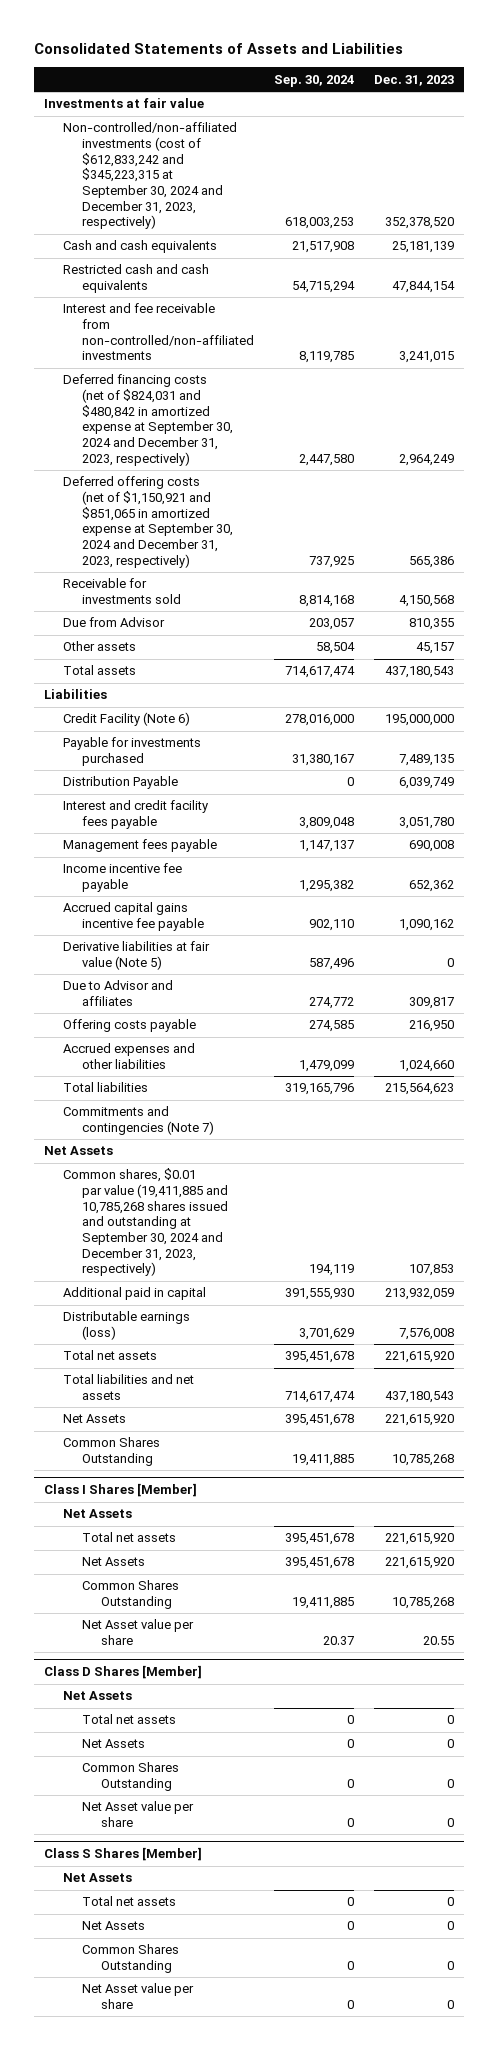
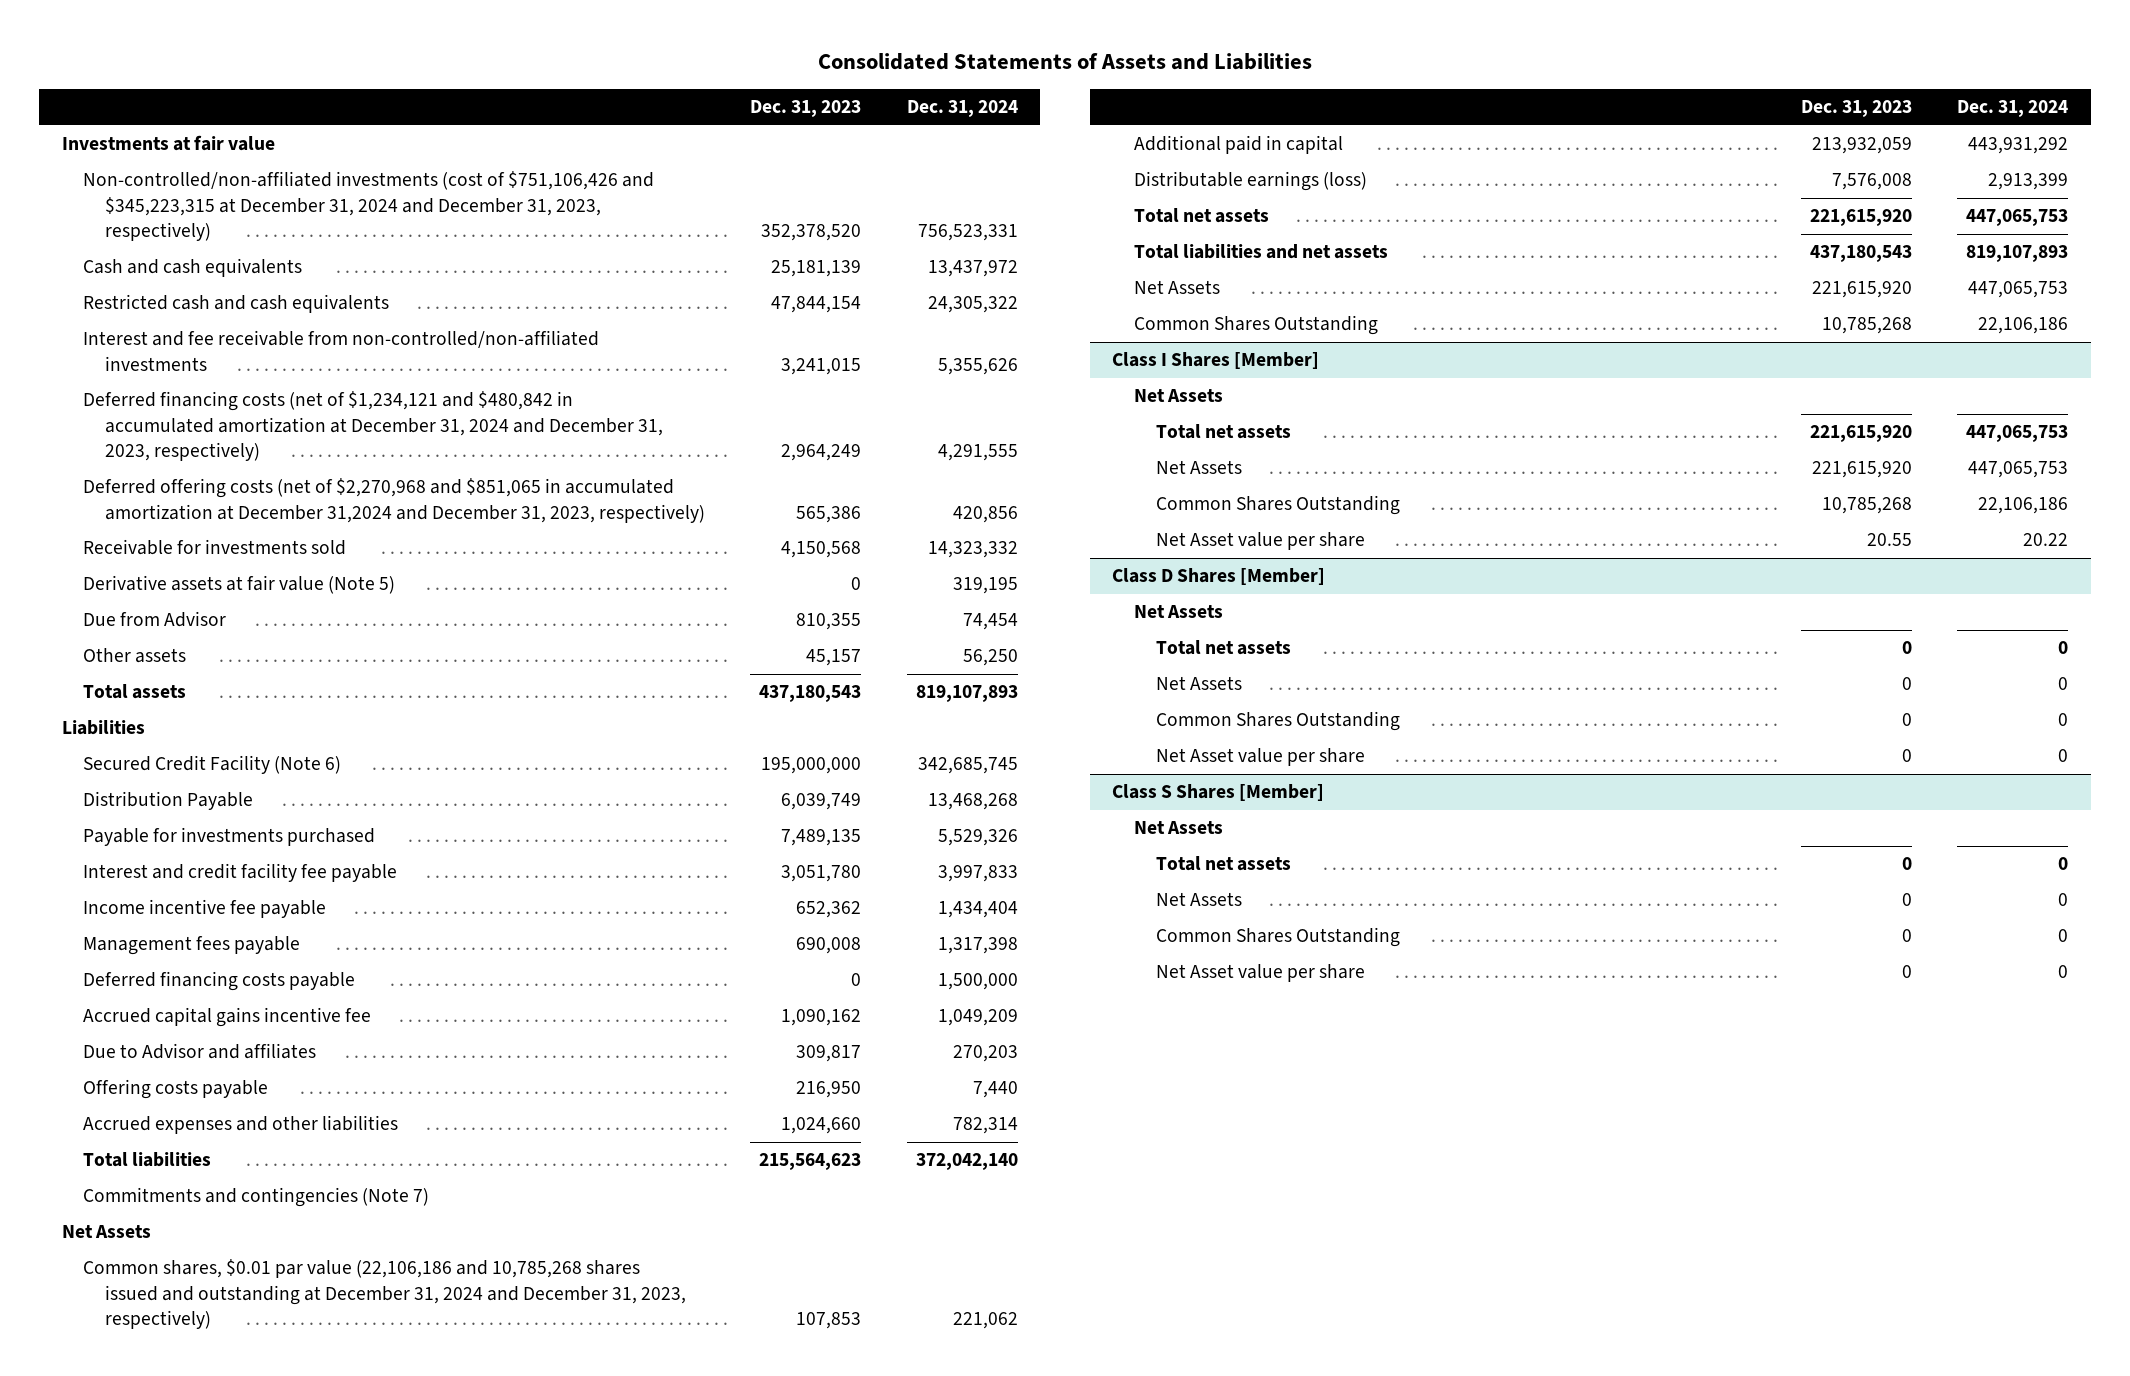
- | Sep. 30, 2024 | Dec. 31, 2023
+ | Dec. 31, 2023 | Dec. 31, 2024
- Non-controlled/non-affiliated investments (cost of $612,833,242 and $345,223,315 at September 30, 2024 and December 31, 2023, respectively) | 618,003,253 | 352,378,520
+ Non-controlled/non-affiliated investments (cost of $751,106,426 and $345,223,315 at December 31, 2024 and December 31, 2023, respectively) | 352,378,520 | 756,523,331
- Deferred financing costs (net of $824,031 and $480,842 in amortized expense at September 30, 2024 and December 31, 2023, respectively) | 2,447,580 | 2,964,249
- Deferred offering costs (net of $1,150,921 and $851,065 in amortized expense at September 30, 2024 and December 31, 2023, respectively) | 737,925 | 565,386
+ Deferred financing costs (net of $1,234,121 and $480,842 in accumulated amortization at December 31, 2024 and December 31, 2023, respectively) | 2,964,249 | 4,291,555
+ Deferred offering costs (net of $2,270,968 and $851,065 in accumulated amortization at December 31,2024 and December 31, 2023, respectively) | 565,386 | 420,856
+ Derivative assets at fair value (Note 5) | 0 | 319,195
- Credit Facility (Note 6) | 278,016,000 | 195,000,000
+ Secured Credit Facility (Note 6) | 195,000,000 | 342,685,745
- Interest and credit facility fees payable | 3,809,048 | 3,051,780
moved down: Payable for investments purchased | 7,489,135 | 5,529,326
+ Interest and credit facility fee payable | 3,051,780 | 3,997,833
- Accrued capital gains incentive fee payable | 902,110 | 1,090,162
- Derivative liabilities at fair value (Note 5) | 587,496 | 0
moved down: Management fees payable | 690,008 | 1,317,398
+ Deferred financing costs payable | 0 | 1,500,000
+ Accrued capital gains incentive fee | 1,090,162 | 1,049,209
- Common shares, $0.01 par value (19,411,885 and 10,785,268 shares issued and outstanding at September 30, 2024 and December 31, 2023, respectively) | 194,119 | 107,853
+ Common shares, $0.01 par value (22,106,186 and 10,785,268 shares issued and outstanding at December 31, 2024 and December 31, 2023, respectively) | 107,853 | 221,062

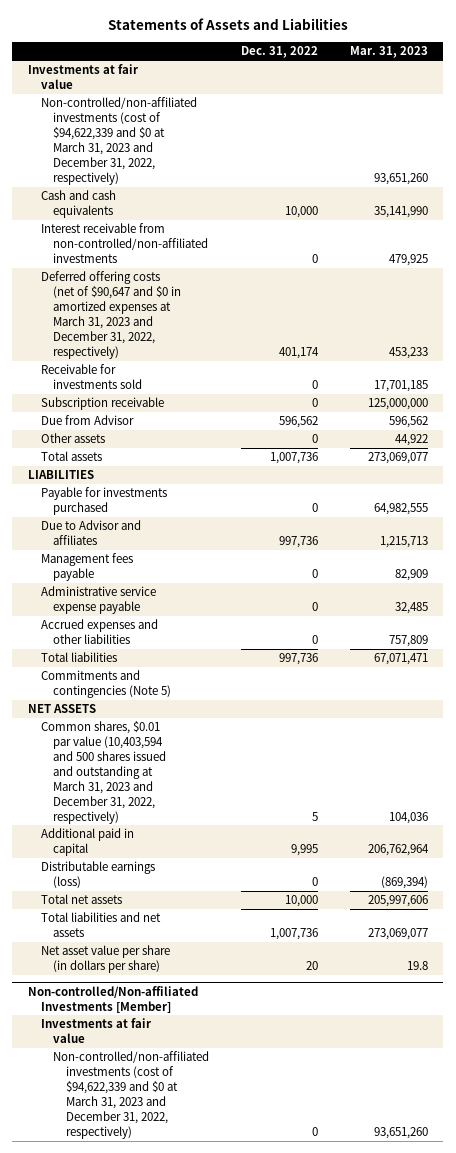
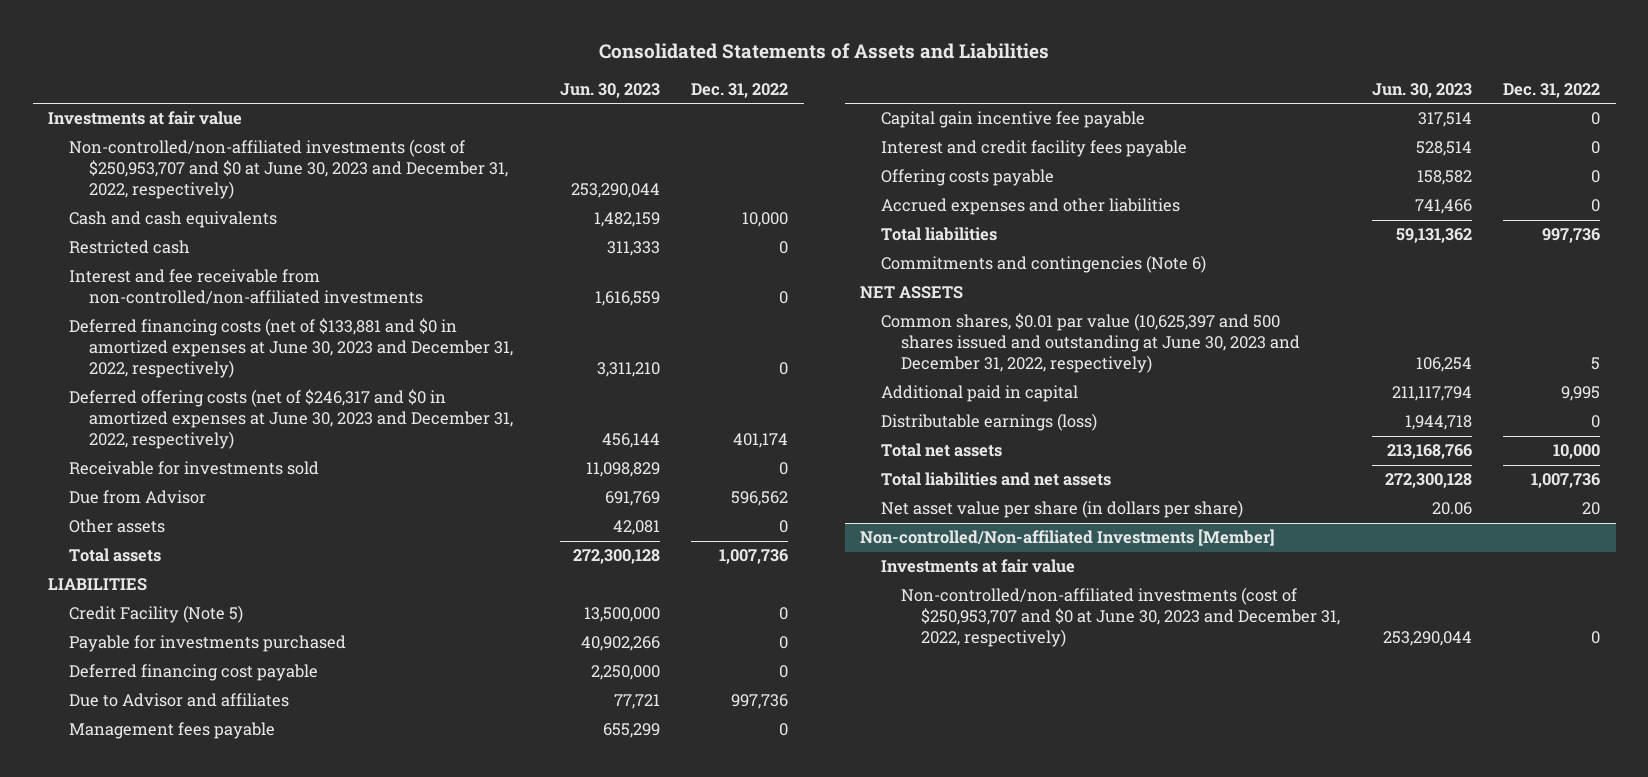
- Statements of Assets and Liabilities
+ Consolidated Statements of Assets and Liabilities
- | Dec. 31, 2022 | Mar. 31, 2023
+ | Jun. 30, 2023 | Dec. 31, 2022
- Non-controlled/non-affiliated investments (cost of $94,622,339 and $0 at March 31, 2023 and December 31, 2022, respectively) | | 93,651,260
+ Non-controlled/non-affiliated investments (cost of $250,953,707 and $0 at June 30, 2023 and December 31, 2022, respectively) | 253,290,044 |
- Interest receivable from non-controlled/non-affiliated investments | 0 | 479,925
- Deferred offering costs (net of $90,647 and $0 in amortized expenses at March 31, 2023 and December 31, 2022, respectively) | 401,174 | 453,233
+ Restricted cash | 311,333 | 0
+ Interest and fee receivable from non-controlled/non-affiliated investments | 1,616,559 | 0
+ Deferred financing costs (net of $133,881 and $0 in amortized expenses at June 30, 2023 and December 31, 2022, respectively) | 3,311,210 | 0
+ Deferred offering costs (net of $246,317 and $0 in amortized expenses at June 30, 2023 and December 31, 2022, respectively) | 456,144 | 401,174
- Subscription receivable | 0 | 125,000,000
+ Credit Facility (Note 5) | 13,500,000 | 0
+ Deferred financing cost payable | 2,250,000 | 0
- Administrative service expense payable | 0 | 32,485
+ Capital gain incentive fee payable | 317,514 | 0
+ Interest and credit facility fees payable | 528,514 | 0
+ Offering costs payable | 158,582 | 0
- Commitments and contingencies (Note 5)
+ Commitments and contingencies (Note 6)
- Common shares, $0.01 par value (10,403,594 and 500 shares issued and outstanding at March 31, 2023 and December 31, 2022, respectively) | 5 | 104,036
+ Common shares, $0.01 par value (10,625,397 and 500 shares issued and outstanding at June 30, 2023 and December 31, 2022, respectively) | 106,254 | 5
@ Non-controlled/Non-affiliated Investments [Member]
- Non-controlled/non-affiliated investments (cost of $94,622,339 and $0 at March 31, 2023 and December 31, 2022, respectively) | 0 | 93,651,260
+ Non-controlled/non-affiliated investments (cost of $250,953,707 and $0 at June 30, 2023 and December 31, 2022, respectively) | 253,290,044 | 0

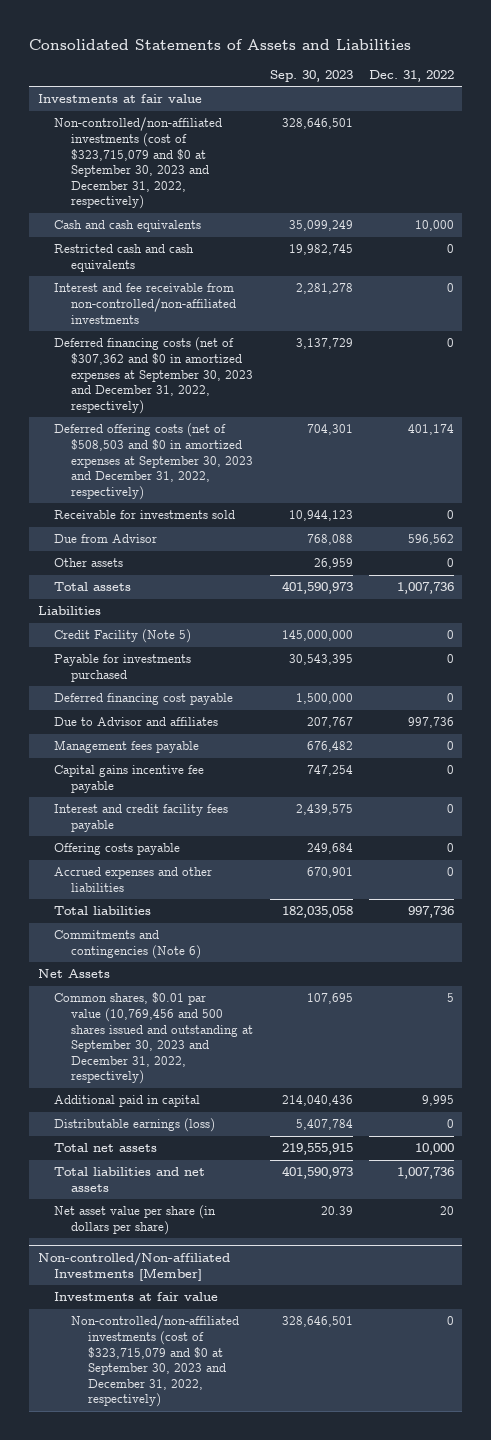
- | Jun. 30, 2023 | Dec. 31, 2022
+ | Sep. 30, 2023 | Dec. 31, 2022
- Non-controlled/non-affiliated investments (cost of $250,953,707 and $0 at June 30, 2023 and December 31, 2022, respectively) | 253,290,044 |
+ Non-controlled/non-affiliated investments (cost of $323,715,079 and $0 at September 30, 2023 and December 31, 2022, respectively) | 328,646,501 |
- Restricted cash | 311,333 | 0
+ Restricted cash and cash equivalents | 19,982,745 | 0
- Deferred financing costs (net of $133,881 and $0 in amortized expenses at June 30, 2023 and December 31, 2022, respectively) | 3,311,210 | 0
- Deferred offering costs (net of $246,317 and $0 in amortized expenses at June 30, 2023 and December 31, 2022, respectively) | 456,144 | 401,174
+ Deferred financing costs (net of $307,362 and $0 in amortized expenses at September 30, 2023 and December 31, 2022, respectively) | 3,137,729 | 0
+ Deferred offering costs (net of $508,503 and $0 in amortized expenses at September 30, 2023 and December 31, 2022, respectively) | 704,301 | 401,174
- LIABILITIES
+ Liabilities
- Capital gain incentive fee payable | 317,514 | 0
+ Capital gains incentive fee payable | 747,254 | 0
- NET ASSETS
- Common shares, $0.01 par value (10,625,397 and 500 shares issued and outstanding at June 30, 2023 and December 31, 2022, respectively) | 106,254 | 5
+ Net Assets
+ Common shares, $0.01 par value (10,769,456 and 500 shares issued and outstanding at September 30, 2023 and December 31, 2022, respectively) | 107,695 | 5
@ Non-controlled/Non-affiliated Investments [Member]
- Non-controlled/non-affiliated investments (cost of $250,953,707 and $0 at June 30, 2023 and December 31, 2022, respectively) | 253,290,044 | 0
+ Non-controlled/non-affiliated investments (cost of $323,715,079 and $0 at September 30, 2023 and December 31, 2022, respectively) | 328,646,501 | 0

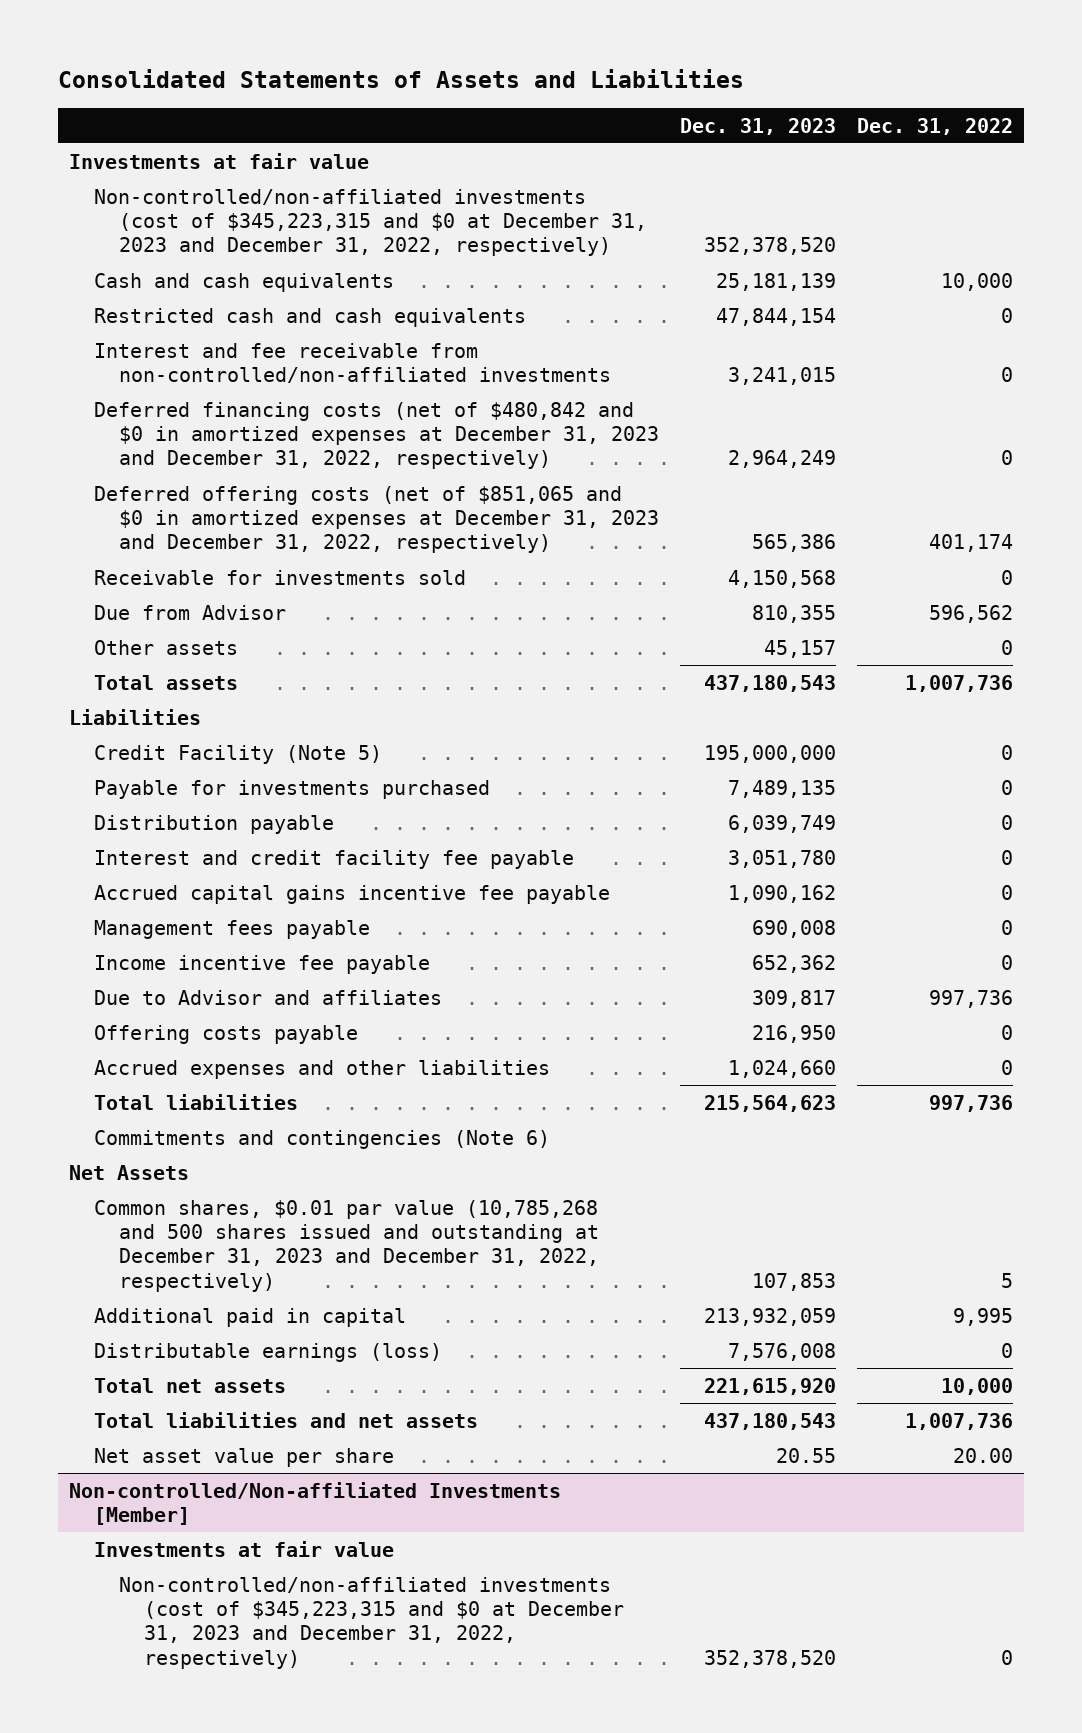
- | Sep. 30, 2023 | Dec. 31, 2022
+ | Dec. 31, 2023 | Dec. 31, 2022
- Non-controlled/non-affiliated investments (cost of $323,715,079 and $0 at September 30, 2023 and December 31, 2022, respectively) | 328,646,501 |
+ Non-controlled/non-affiliated investments (cost of $345,223,315 and $0 at December 31, 2023 and December 31, 2022, respectively) | 352,378,520 |
- Deferred financing costs (net of $307,362 and $0 in amortized expenses at September 30, 2023 and December 31, 2022, respectively) | 3,137,729 | 0
- Deferred offering costs (net of $508,503 and $0 in amortized expenses at September 30, 2023 and December 31, 2022, respectively) | 704,301 | 401,174
+ Deferred financing costs (net of $480,842 and $0 in amortized expenses at December 31, 2023 and December 31, 2022, respectively) | 2,964,249 | 0
+ Deferred offering costs (net of $851,065 and $0 in amortized expenses at December 31, 2023 and December 31, 2022, respectively) | 565,386 | 401,174
- Deferred financing cost payable | 1,500,000 | 0
+ Distribution payable | 6,039,749 | 0
+ Interest and credit facility fee payable | 3,051,780 | 0
+ Accrued capital gains incentive fee payable | 1,090,162 | 0
- Capital gains incentive fee payable | 747,254 | 0
- Interest and credit facility fees payable | 2,439,575 | 0
+ Income incentive fee payable | 652,362 | 0
moved down: Due to Advisor and affiliates | 309,817 | 997,736
- Common shares, $0.01 par value (10,769,456 and 500 shares issued and outstanding at September 30, 2023 and December 31, 2022, respectively) | 107,695 | 5
+ Common shares, $0.01 par value (10,785,268 and 500 shares issued and outstanding at December 31, 2023 and December 31, 2022, respectively) | 107,853 | 5
- Net asset value per share (in dollars per share) | 20.39 | 20
+ Net asset value per share | 20.55 | 20.00
@ Non-controlled/Non-affiliated Investments [Member]
- Non-controlled/non-affiliated investments (cost of $323,715,079 and $0 at September 30, 2023 and December 31, 2022, respectively) | 328,646,501 | 0
+ Non-controlled/non-affiliated investments (cost of $345,223,315 and $0 at December 31, 2023 and December 31, 2022, respectively) | 352,378,520 | 0

